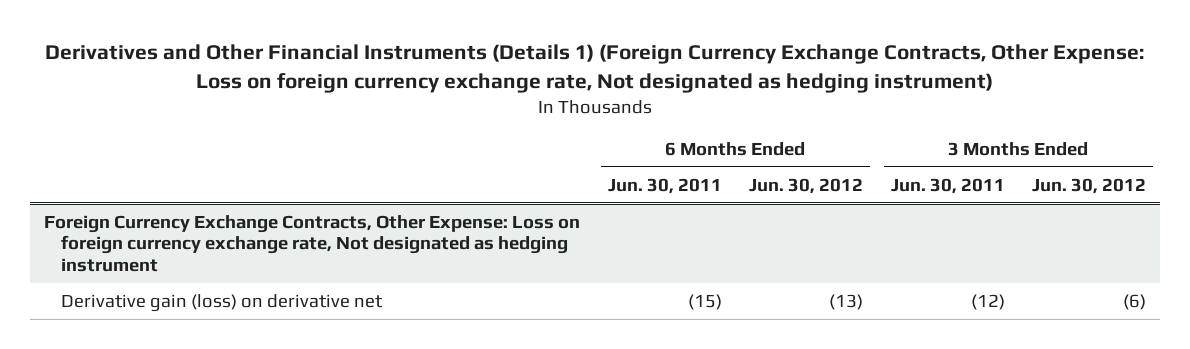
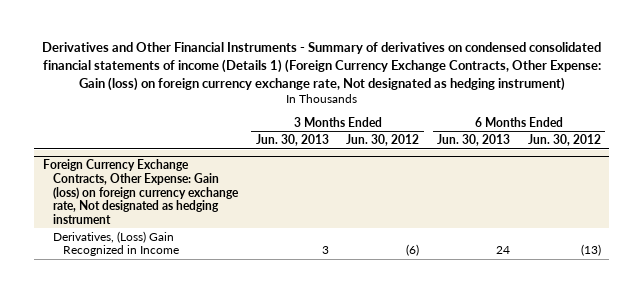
- Derivatives and Other Financial Instruments (Details 1) (Foreign Currency Exchange Contracts, Other Expense: Loss on foreign currency exchange rate, Not designated as hedging instrument)
+ Derivatives and Other Financial Instruments - Summary of derivatives on condensed consolidated financial statements of income (Details 1) (Foreign Currency Exchange Contracts, Other Expense: Gain (loss) on foreign currency exchange rate, Not designated as hedging instrument)
- | 6 Months Ended Jun. 30, 2011 | 6 Months Ended Jun. 30, 2012 | 3 Months Ended Jun. 30, 2011 | 3 Months Ended Jun. 30, 2012
+ | 3 Months Ended Jun. 30, 2013 | 3 Months Ended Jun. 30, 2012 | 6 Months Ended Jun. 30, 2013 | 6 Months Ended Jun. 30, 2012
- Foreign Currency Exchange Contracts, Other Expense: Loss on foreign currency exchange rate, Not designated as hedging instrument
- Derivative gain (loss) on derivative net | (15) | (13) | (12) | (6)
+ Foreign Currency Exchange Contracts, Other Expense: Gain (loss) on foreign currency exchange rate, Not designated as hedging instrument
+ Derivatives, (Loss) Gain Recognized in Income | 3 | (6) | 24 | (13)

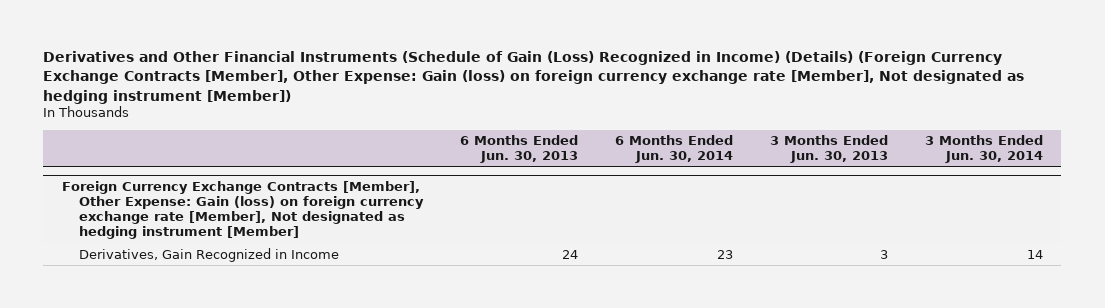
- Derivatives and Other Financial Instruments - Summary of derivatives on condensed consolidated financial statements of income (Details 1) (Foreign Currency Exchange Contracts, Other Expense: Gain (loss) on foreign currency exchange rate, Not designated as hedging instrument)
+ Derivatives and Other Financial Instruments (Schedule of Gain (Loss) Recognized in Income) (Details) (Foreign Currency Exchange Contracts [Member], Other Expense: Gain (loss) on foreign currency exchange rate [Member], Not designated as hedging instrument [Member])
- | 3 Months Ended Jun. 30, 2013 | 3 Months Ended Jun. 30, 2012 | 6 Months Ended Jun. 30, 2013 | 6 Months Ended Jun. 30, 2012
+ | 6 Months Ended Jun. 30, 2013 | 6 Months Ended Jun. 30, 2014 | 3 Months Ended Jun. 30, 2013 | 3 Months Ended Jun. 30, 2014
- Foreign Currency Exchange Contracts, Other Expense: Gain (loss) on foreign currency exchange rate, Not designated as hedging instrument
- Derivatives, (Loss) Gain Recognized in Income | 3 | (6) | 24 | (13)
+ Foreign Currency Exchange Contracts [Member], Other Expense: Gain (loss) on foreign currency exchange rate [Member], Not designated as hedging instrument [Member]
+ Derivatives, Gain Recognized in Income | 24 | 23 | 3 | 14

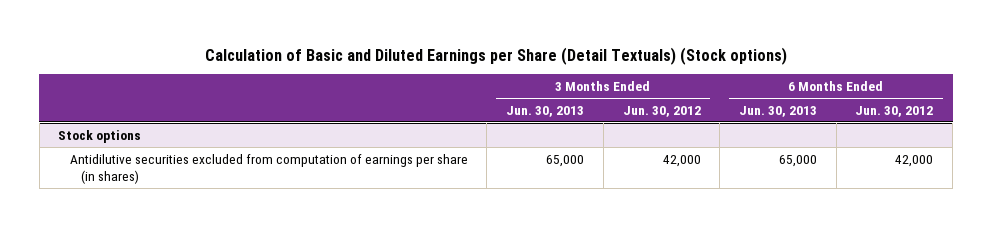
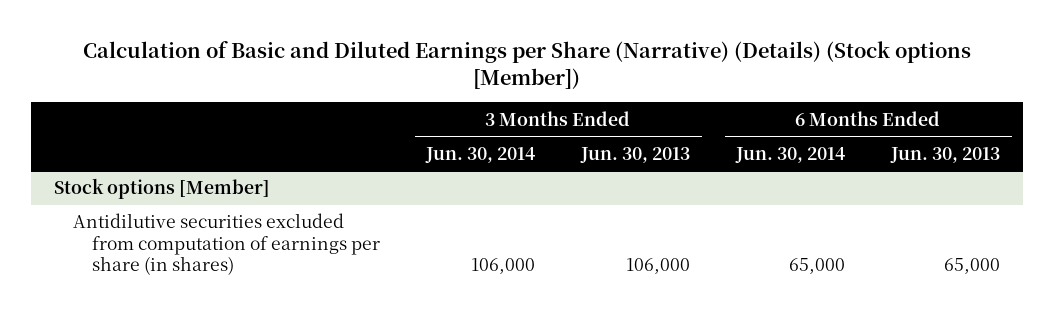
- Calculation of Basic and Diluted Earnings per Share (Detail Textuals) (Stock options)
+ Calculation of Basic and Diluted Earnings per Share (Narrative) (Details) (Stock options [Member])
- | 3 Months Ended Jun. 30, 2013 | 3 Months Ended Jun. 30, 2012 | 6 Months Ended Jun. 30, 2013 | 6 Months Ended Jun. 30, 2012
+ | 3 Months Ended Jun. 30, 2014 | 3 Months Ended Jun. 30, 2013 | 6 Months Ended Jun. 30, 2014 | 6 Months Ended Jun. 30, 2013
- Stock options
- Antidilutive securities excluded from computation of earnings per share (in shares) | 65,000 | 42,000 | 65,000 | 42,000
+ Stock options [Member]
+ Antidilutive securities excluded from computation of earnings per share (in shares) | 106,000 | 106,000 | 65,000 | 65,000

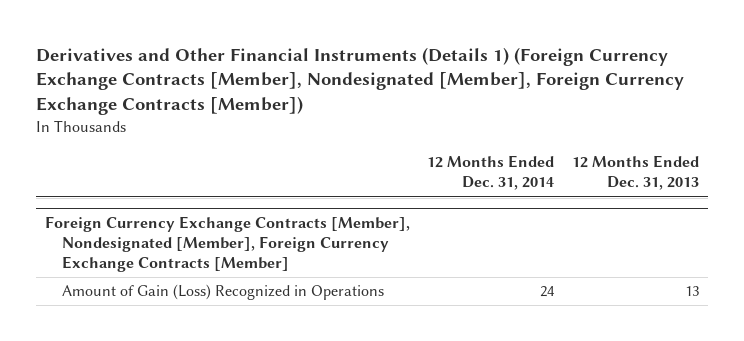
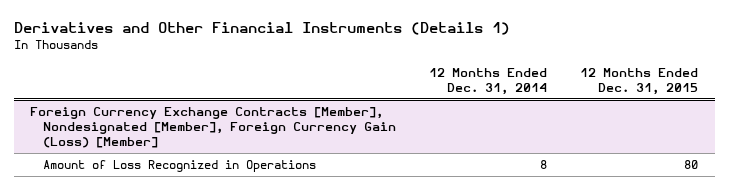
- Derivatives and Other Financial Instruments (Details 1) (Foreign Currency Exchange Contracts [Member], Nondesignated [Member], Foreign Currency Exchange Contracts [Member])
+ Derivatives and Other Financial Instruments (Details 1)
- | 12 Months Ended Dec. 31, 2014 | 12 Months Ended Dec. 31, 2013
+ | 12 Months Ended Dec. 31, 2014 | 12 Months Ended Dec. 31, 2015
- Foreign Currency Exchange Contracts [Member], Nondesignated [Member], Foreign Currency Exchange Contracts [Member]
- Amount of Gain (Loss) Recognized in Operations | 24 | 13
+ Foreign Currency Exchange Contracts [Member], Nondesignated [Member], Foreign Currency Gain (Loss) [Member]
+ Amount of Loss Recognized in Operations | 8 | 80

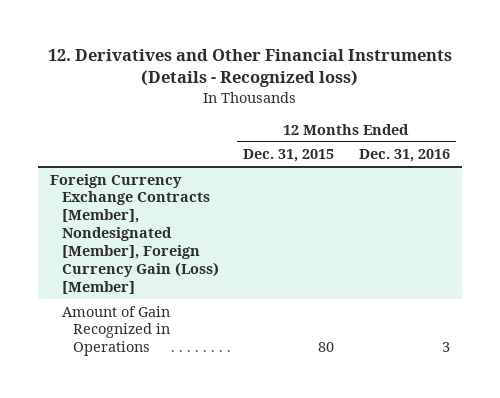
- Derivatives and Other Financial Instruments (Details 1)
+ 12. Derivatives and Other Financial Instruments (Details - Recognized loss)
- | 12 Months Ended Dec. 31, 2014 | 12 Months Ended Dec. 31, 2015
+ | 12 Months Ended Dec. 31, 2015 | 12 Months Ended Dec. 31, 2016
@ Foreign Currency Exchange Contracts [Member], Nondesignated [Member], Foreign Currency Gain (Loss) [Member]
- Amount of Loss Recognized in Operations | 8 | 80
+ Amount of Gain Recognized in Operations | 80 | 3

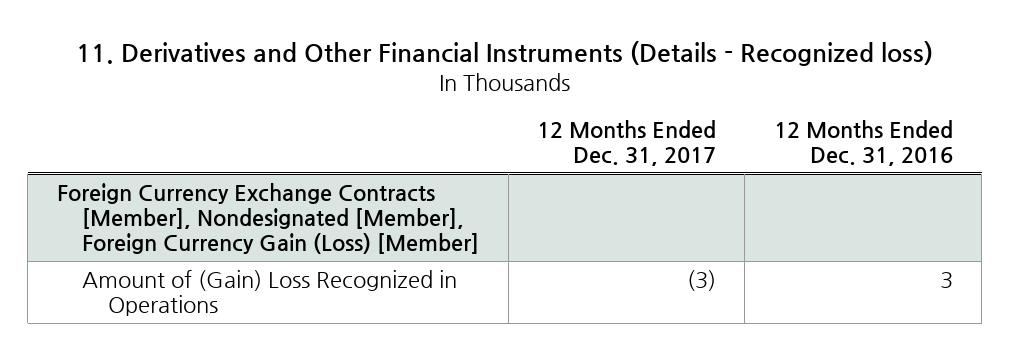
- 12. Derivatives and Other Financial Instruments (Details - Recognized loss)
+ 11. Derivatives and Other Financial Instruments (Details - Recognized loss)
- | 12 Months Ended Dec. 31, 2015 | 12 Months Ended Dec. 31, 2016
+ | 12 Months Ended Dec. 31, 2017 | 12 Months Ended Dec. 31, 2016
@ Foreign Currency Exchange Contracts [Member], Nondesignated [Member], Foreign Currency Gain (Loss) [Member]
- Amount of Gain Recognized in Operations | 80 | 3
+ Amount of (Gain) Loss Recognized in Operations | (3) | 3

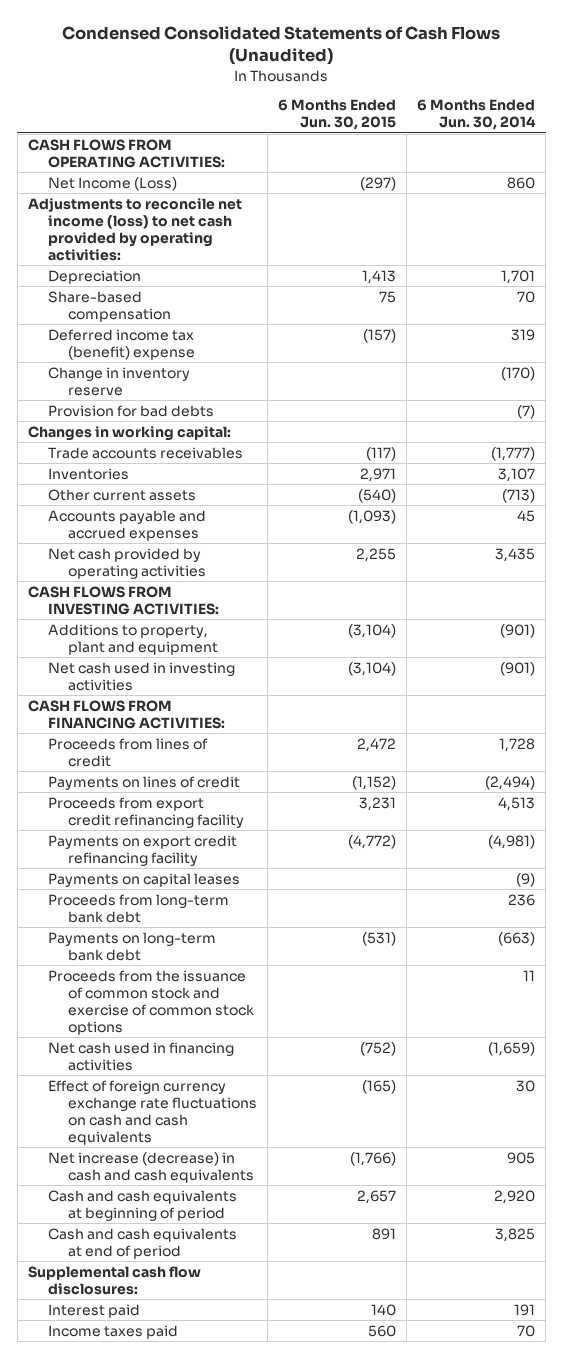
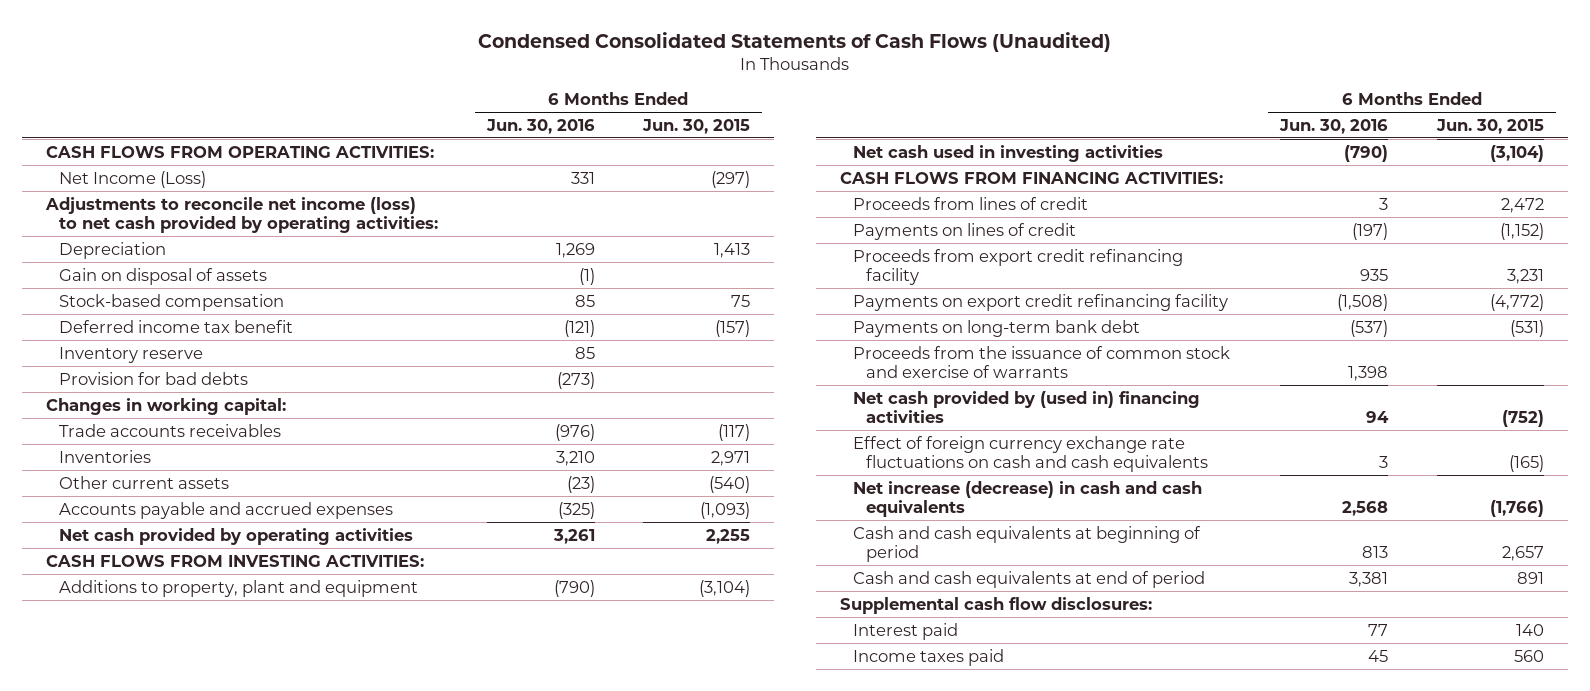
- | 6 Months Ended Jun. 30, 2015 | 6 Months Ended Jun. 30, 2014
+ | 6 Months Ended Jun. 30, 2016 | 6 Months Ended Jun. 30, 2015
- Share-based compensation | 75 | 70
- Deferred income tax (benefit) expense | (157) | 319
- Change in inventory reserve | | (170)
+ Gain on disposal of assets | (1) |
+ Stock-based compensation | 85 | 75
+ Deferred income tax benefit | (121) | (157)
+ Inventory reserve | 85 |
- Payments on capital leases | | (9)
- Proceeds from long-term bank debt | | 236
- Proceeds from the issuance of common stock and exercise of common stock options | | 11
- Net cash used in financing activities | (752) | (1,659)
+ Proceeds from the issuance of common stock and exercise of warrants | 1,398 |
+ Net cash provided by (used in) financing activities | 94 | (752)

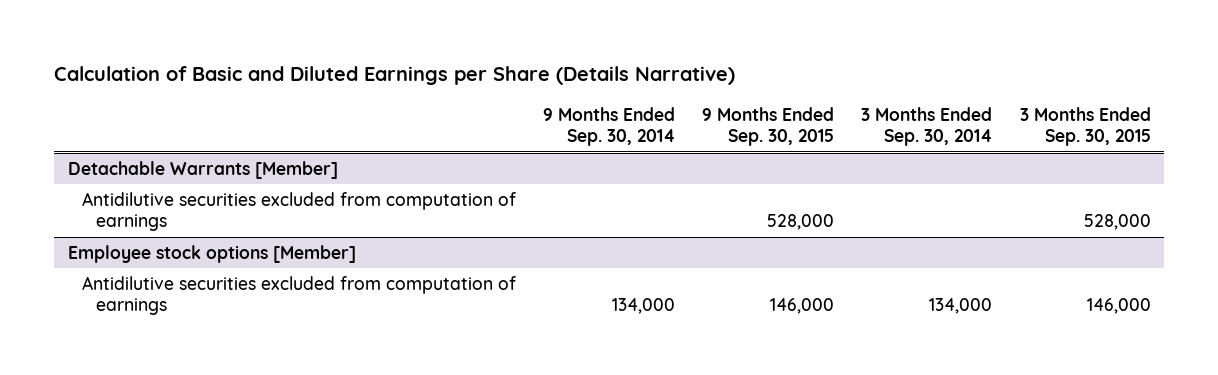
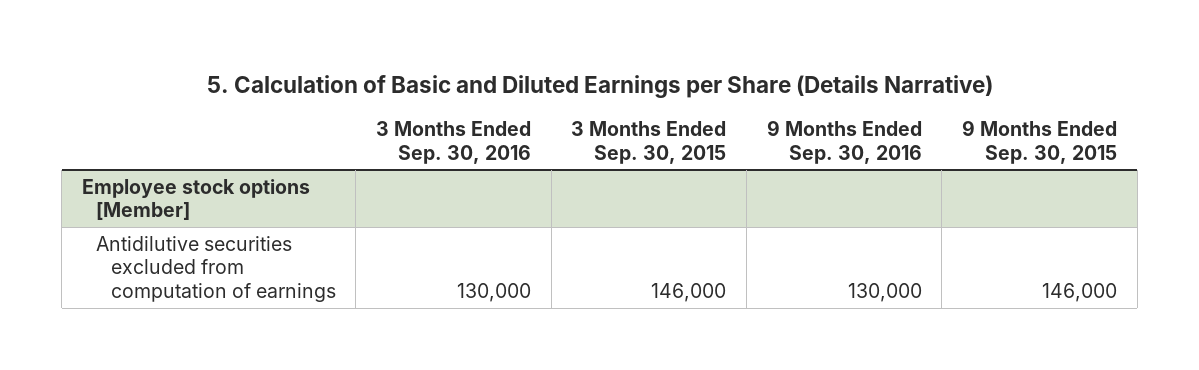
- Calculation of Basic and Diluted Earnings per Share (Details Narrative)
+ 5. Calculation of Basic and Diluted Earnings per Share (Details Narrative)
- | 9 Months Ended Sep. 30, 2014 | 9 Months Ended Sep. 30, 2015 | 3 Months Ended Sep. 30, 2014 | 3 Months Ended Sep. 30, 2015
+ | 3 Months Ended Sep. 30, 2016 | 3 Months Ended Sep. 30, 2015 | 9 Months Ended Sep. 30, 2016 | 9 Months Ended Sep. 30, 2015
- Detachable Warrants [Member]
- Antidilutive securities excluded from computation of earnings | | 528,000 | | 528,000

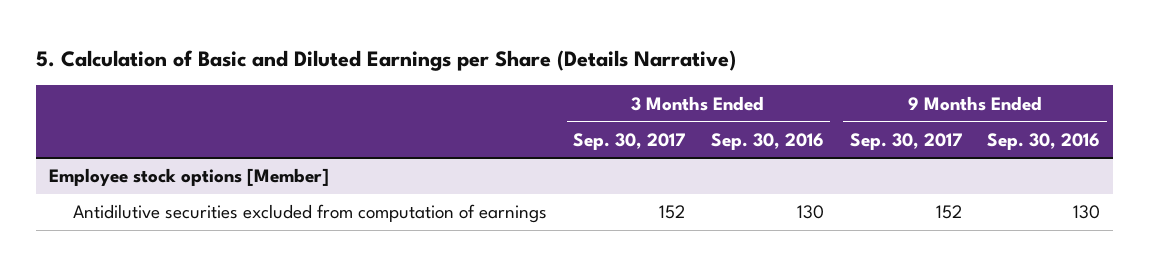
- | 3 Months Ended Sep. 30, 2016 | 3 Months Ended Sep. 30, 2015 | 9 Months Ended Sep. 30, 2016 | 9 Months Ended Sep. 30, 2015
+ | 3 Months Ended Sep. 30, 2017 | 3 Months Ended Sep. 30, 2016 | 9 Months Ended Sep. 30, 2017 | 9 Months Ended Sep. 30, 2016
@ Employee stock options [Member]
- Antidilutive securities excluded from computation of earnings | 130,000 | 146,000 | 130,000 | 146,000
+ Antidilutive securities excluded from computation of earnings | 152 | 130 | 152 | 130

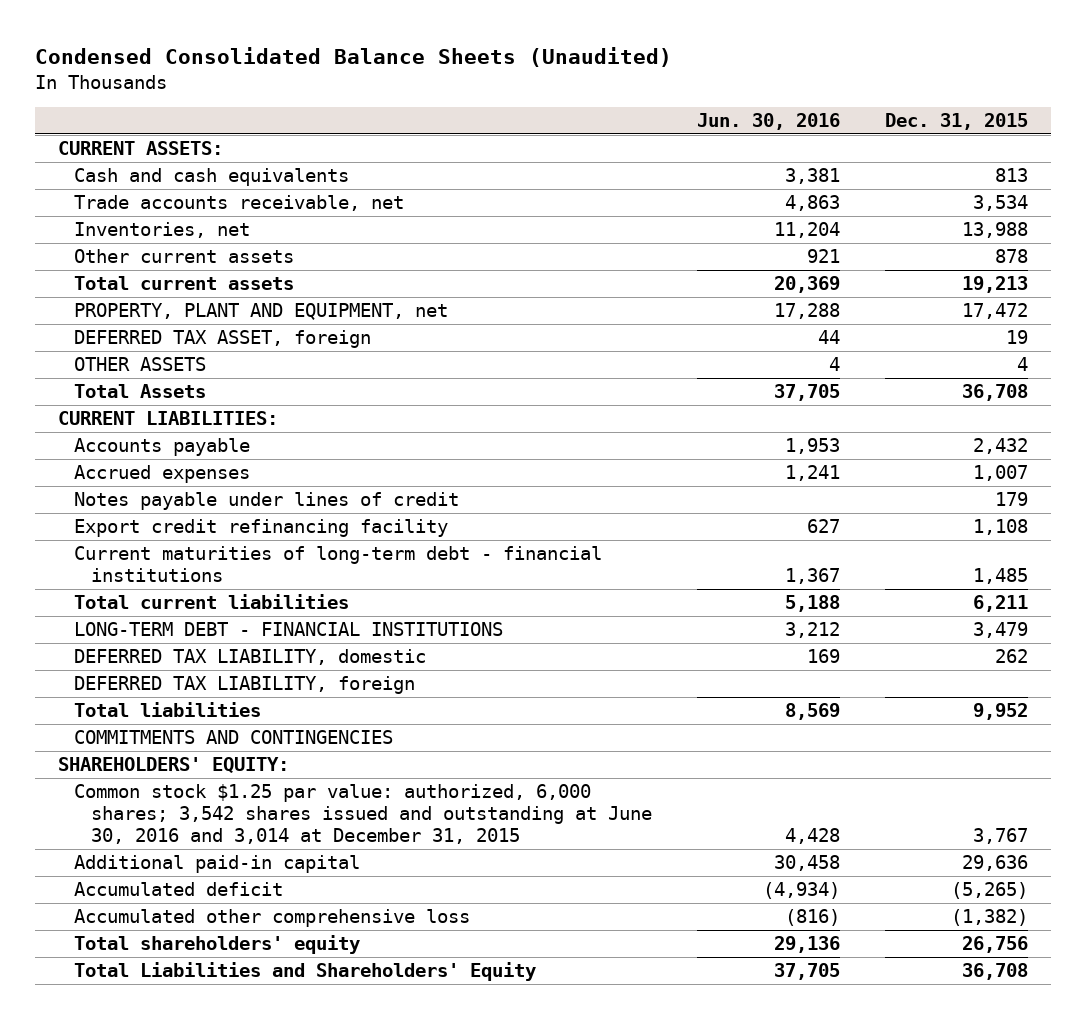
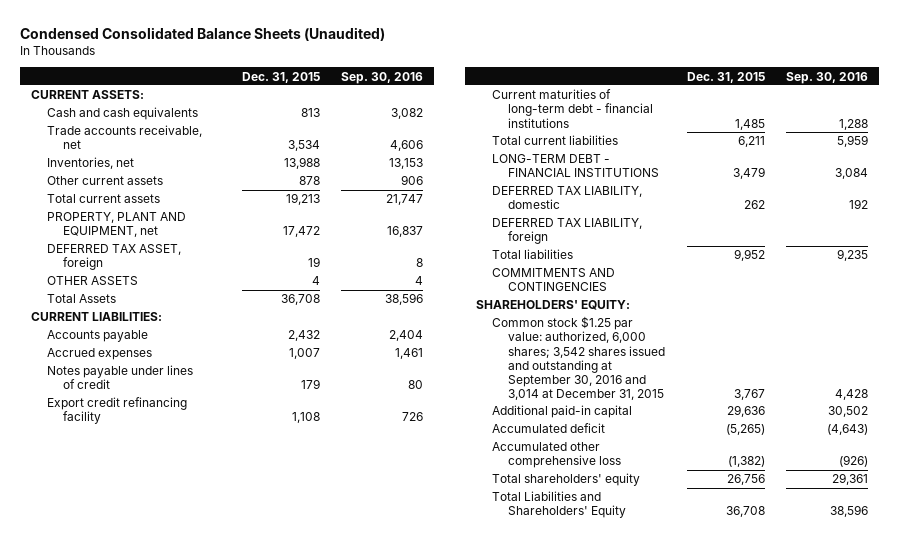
- | Jun. 30, 2016 | Dec. 31, 2015
+ | Dec. 31, 2015 | Sep. 30, 2016
- Common stock $1.25 par value: authorized, 6,000 shares; 3,542 shares issued and outstanding at June 30, 2016 and 3,014 at December 31, 2015 | 4,428 | 3,767
+ Common stock $1.25 par value: authorized, 6,000 shares; 3,542 shares issued and outstanding at September 30, 2016 and 3,014 at December 31, 2015 | 3,767 | 4,428

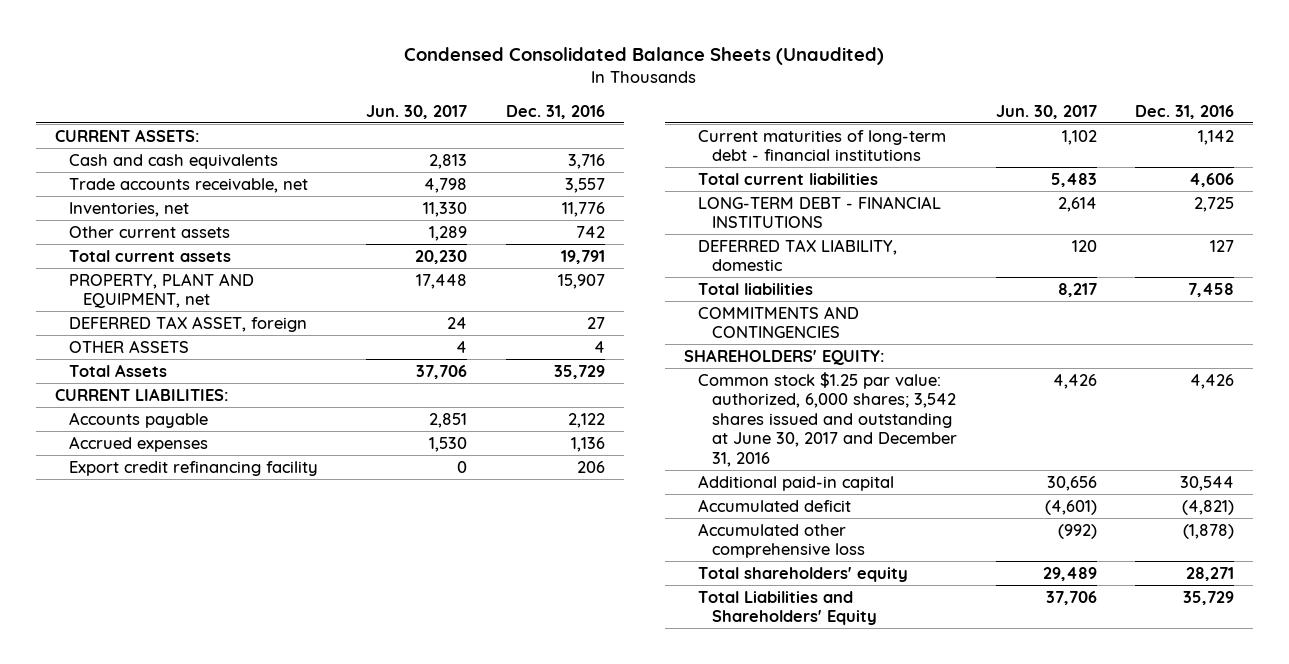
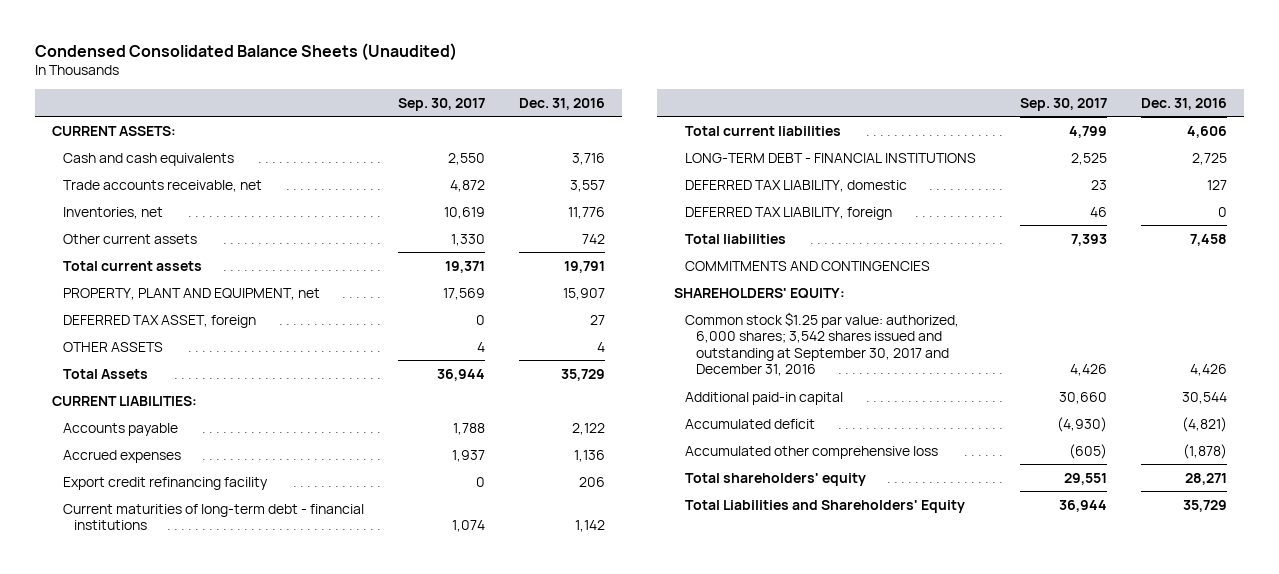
- | Jun. 30, 2017 | Dec. 31, 2016
+ | Sep. 30, 2017 | Dec. 31, 2016
+ DEFERRED TAX LIABILITY, foreign | 46 | 0
- Common stock $1.25 par value: authorized, 6,000 shares; 3,542 shares issued and outstanding at June 30, 2017 and December 31, 2016 | 4,426 | 4,426
+ Common stock $1.25 par value: authorized, 6,000 shares; 3,542 shares issued and outstanding at September 30, 2017 and December 31, 2016 | 4,426 | 4,426

